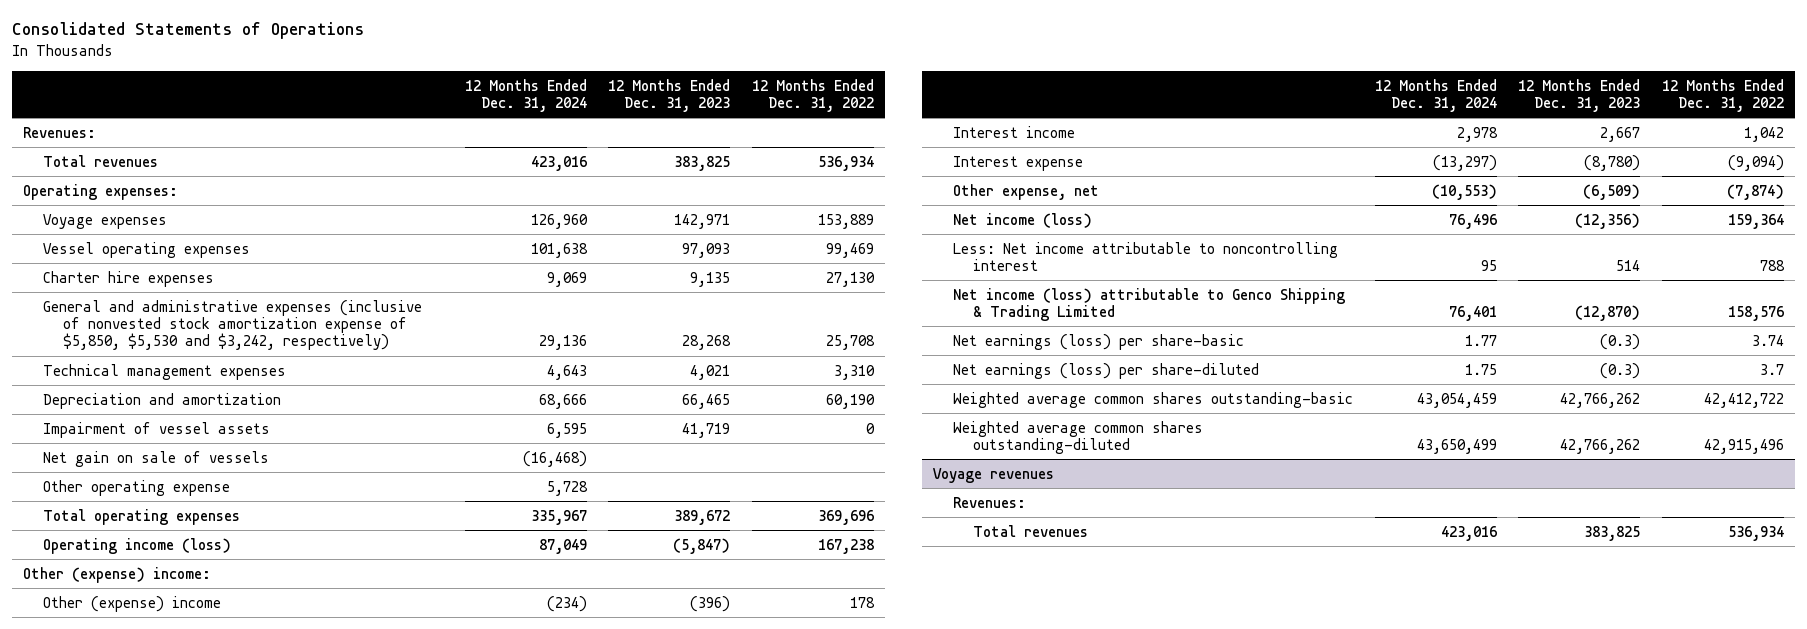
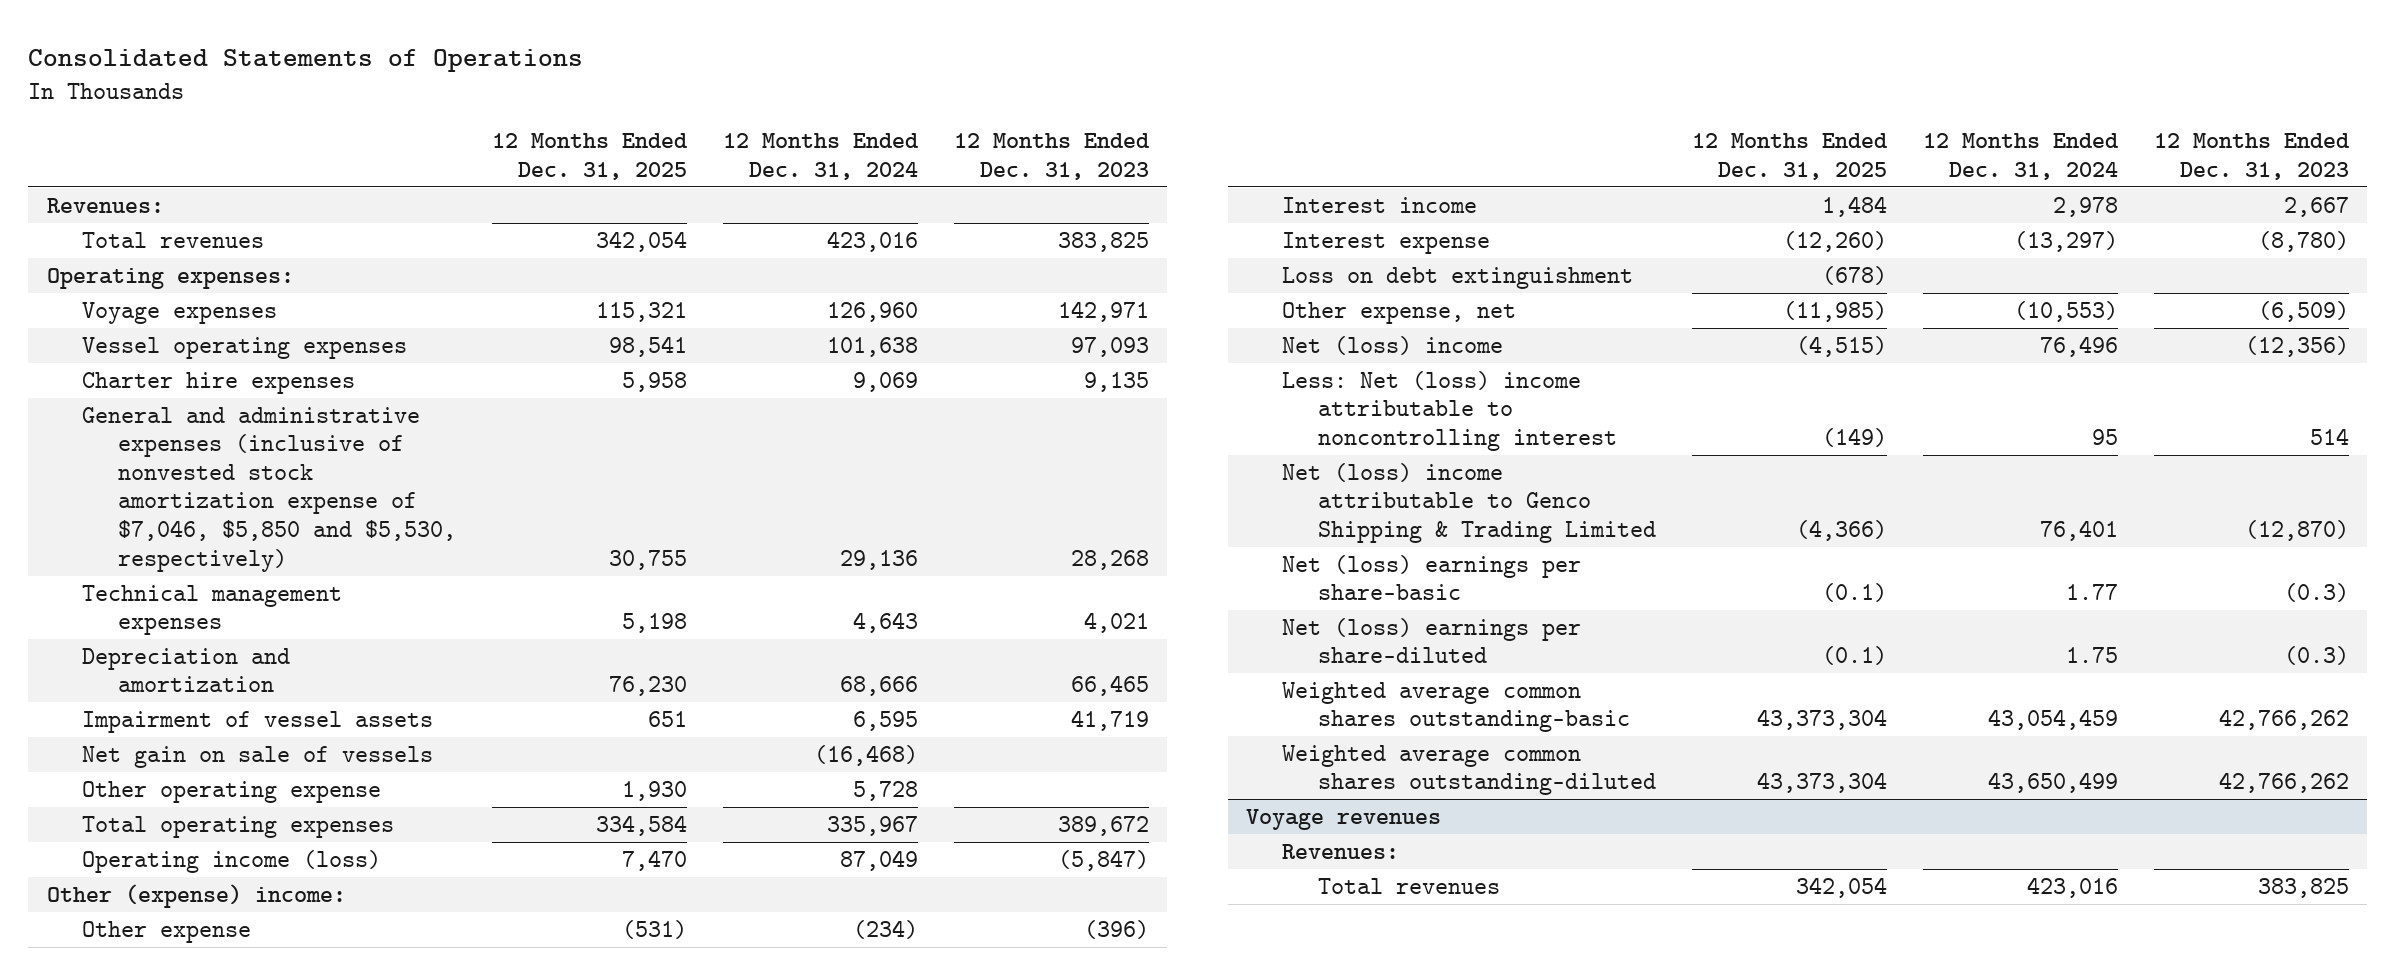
- | 12 Months Ended Dec. 31, 2024 | 12 Months Ended Dec. 31, 2023 | 12 Months Ended Dec. 31, 2022
+ | 12 Months Ended Dec. 31, 2025 | 12 Months Ended Dec. 31, 2024 | 12 Months Ended Dec. 31, 2023
- General and administrative expenses (inclusive of nonvested stock amortization expense of $5,850, $5,530 and $3,242, respectively) | 29,136 | 28,268 | 25,708
+ General and administrative expenses (inclusive of nonvested stock amortization expense of $7,046, $5,850 and $5,530, respectively) | 30,755 | 29,136 | 28,268
- Other (expense) income | (234) | (396) | 178
+ Other expense | (531) | (234) | (396)
+ Loss on debt extinguishment | (678) | |
- Net income (loss) | 76,496 | (12,356) | 159,364
- Less: Net income attributable to noncontrolling interest | 95 | 514 | 788
- Net income (loss) attributable to Genco Shipping & Trading Limited | 76,401 | (12,870) | 158,576
- Net earnings (loss) per share-basic | 1.77 | (0.3) | 3.74
- Net earnings (loss) per share-diluted | 1.75 | (0.3) | 3.7
+ Net (loss) income | (4,515) | 76,496 | (12,356)
+ Less: Net (loss) income attributable to noncontrolling interest | (149) | 95 | 514
+ Net (loss) income attributable to Genco Shipping & Trading Limited | (4,366) | 76,401 | (12,870)
+ Net (loss) earnings per share-basic | (0.1) | 1.77 | (0.3)
+ Net (loss) earnings per share-diluted | (0.1) | 1.75 | (0.3)

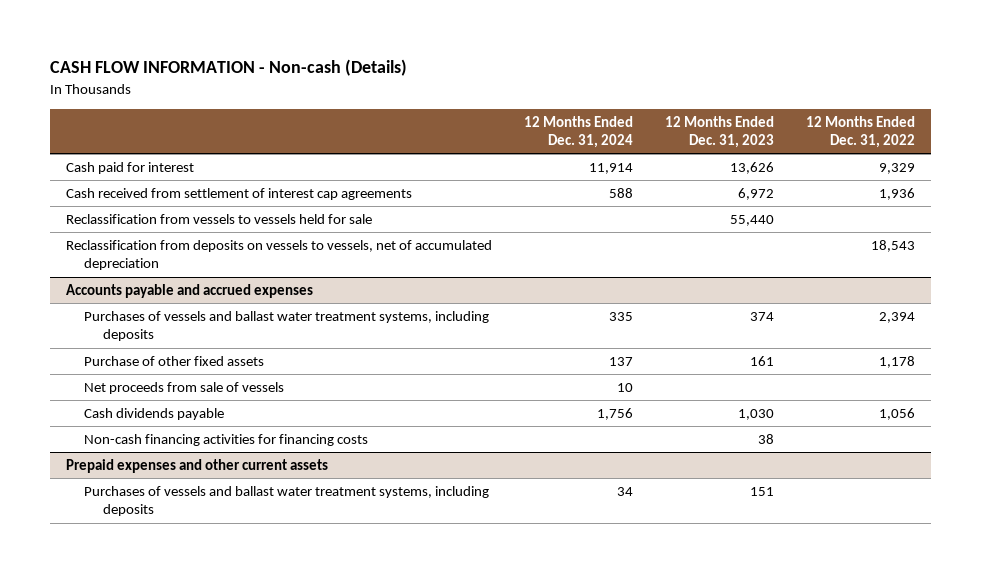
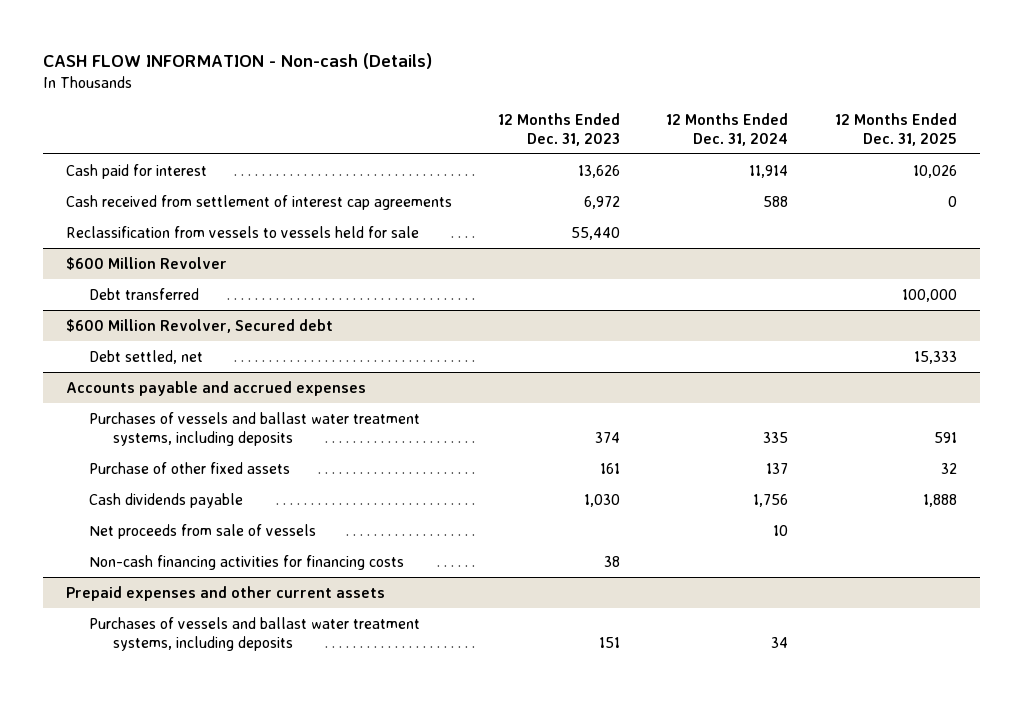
- | 12 Months Ended Dec. 31, 2024 | 12 Months Ended Dec. 31, 2023 | 12 Months Ended Dec. 31, 2022
+ | 12 Months Ended Dec. 31, 2023 | 12 Months Ended Dec. 31, 2024 | 12 Months Ended Dec. 31, 2025
- Reclassification from deposits on vessels to vessels, net of accumulated depreciation | | | 18,543
+ $600 Million Revolver
+ Debt transferred | | | 100,000
+ $600 Million Revolver, Secured debt
+ Debt settled, net | | | 15,333
@ Accounts payable and accrued expenses
moved down: Net proceeds from sale of vessels | | 10 |

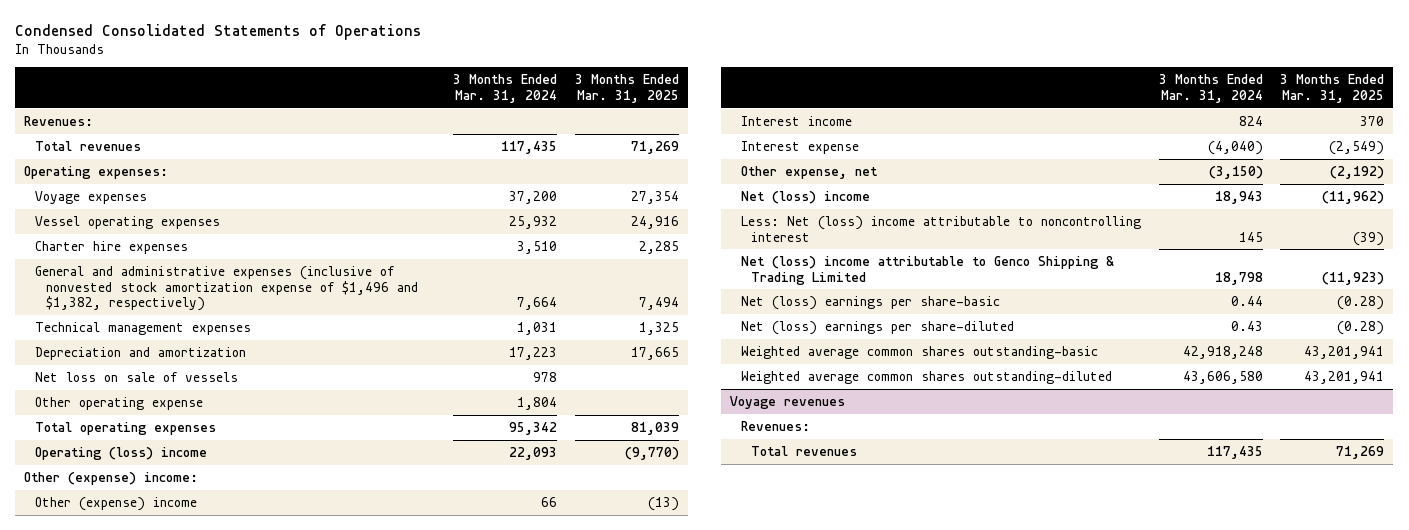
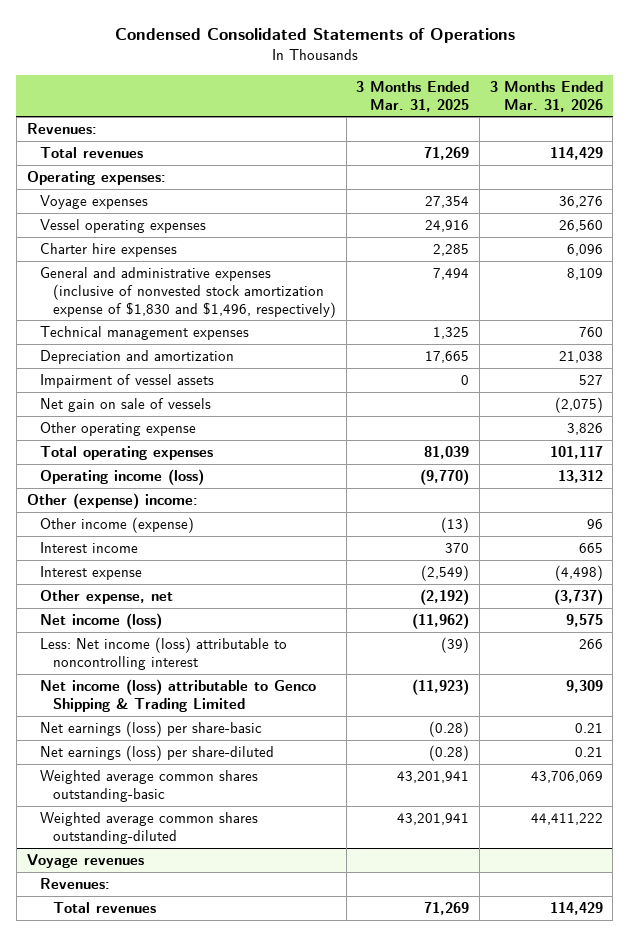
- | 3 Months Ended Mar. 31, 2024 | 3 Months Ended Mar. 31, 2025
+ | 3 Months Ended Mar. 31, 2025 | 3 Months Ended Mar. 31, 2026
- General and administrative expenses (inclusive of nonvested stock amortization expense of $1,496 and $1,382, respectively) | 7,664 | 7,494
+ General and administrative expenses (inclusive of nonvested stock amortization expense of $1,830 and $1,496, respectively) | 7,494 | 8,109
- Net loss on sale of vessels | 978 |
+ Impairment of vessel assets | 0 | 527
+ Net gain on sale of vessels | | (2,075)
- Operating (loss) income | 22,093 | (9,770)
+ Operating income (loss) | (9,770) | 13,312
- Other (expense) income | 66 | (13)
+ Other income (expense) | (13) | 96
- Net (loss) income | 18,943 | (11,962)
- Less: Net (loss) income attributable to noncontrolling interest | 145 | (39)
- Net (loss) income attributable to Genco Shipping & Trading Limited | 18,798 | (11,923)
- Net (loss) earnings per share-basic | 0.44 | (0.28)
- Net (loss) earnings per share-diluted | 0.43 | (0.28)
+ Net income (loss) | (11,962) | 9,575
+ Less: Net income (loss) attributable to noncontrolling interest | (39) | 266
+ Net income (loss) attributable to Genco Shipping & Trading Limited | (11,923) | 9,309
+ Net earnings (loss) per share-basic | (0.28) | 0.21
+ Net earnings (loss) per share-diluted | (0.28) | 0.21

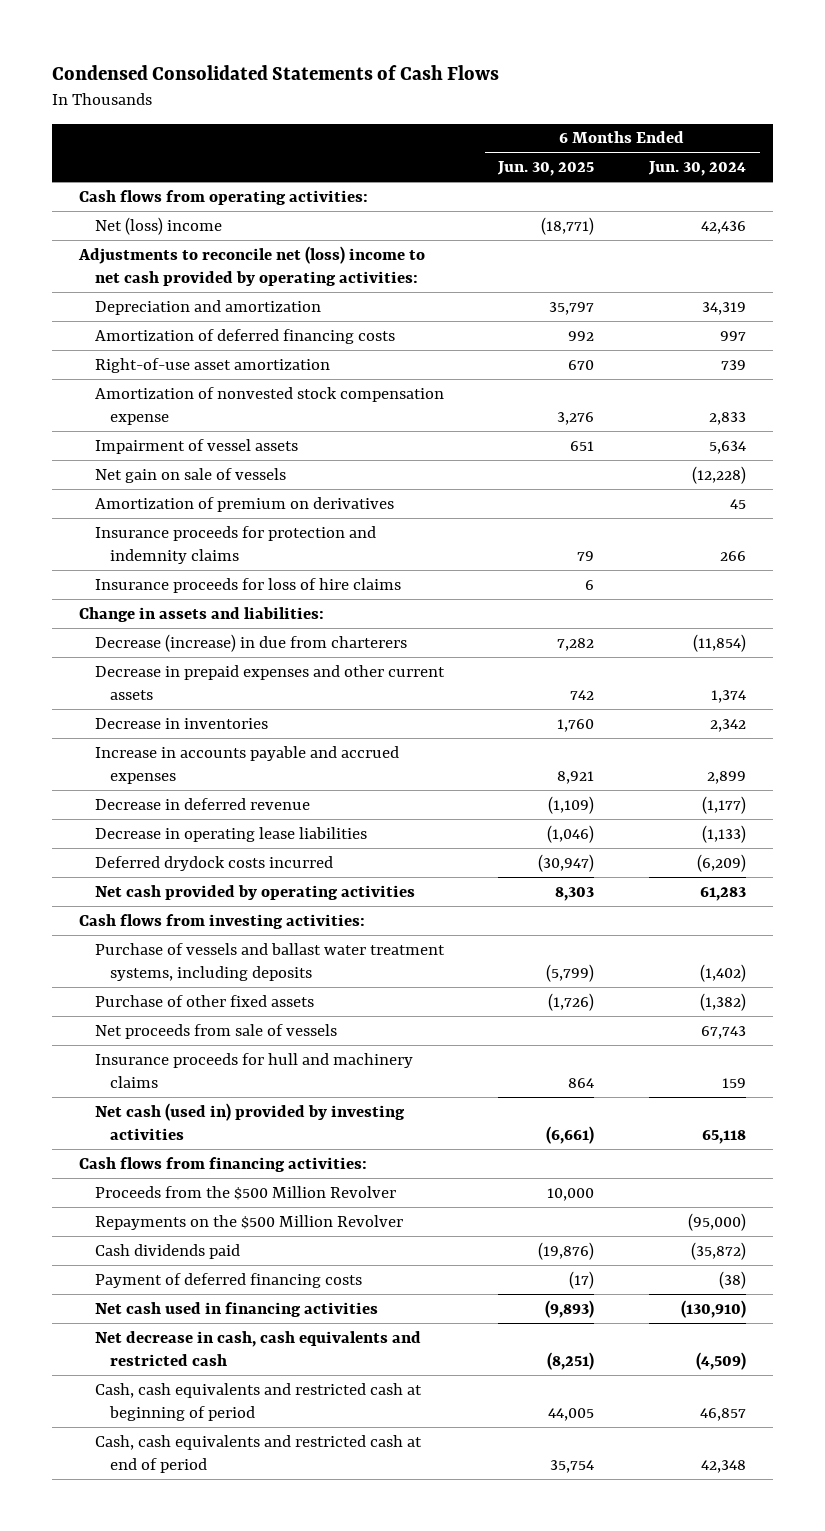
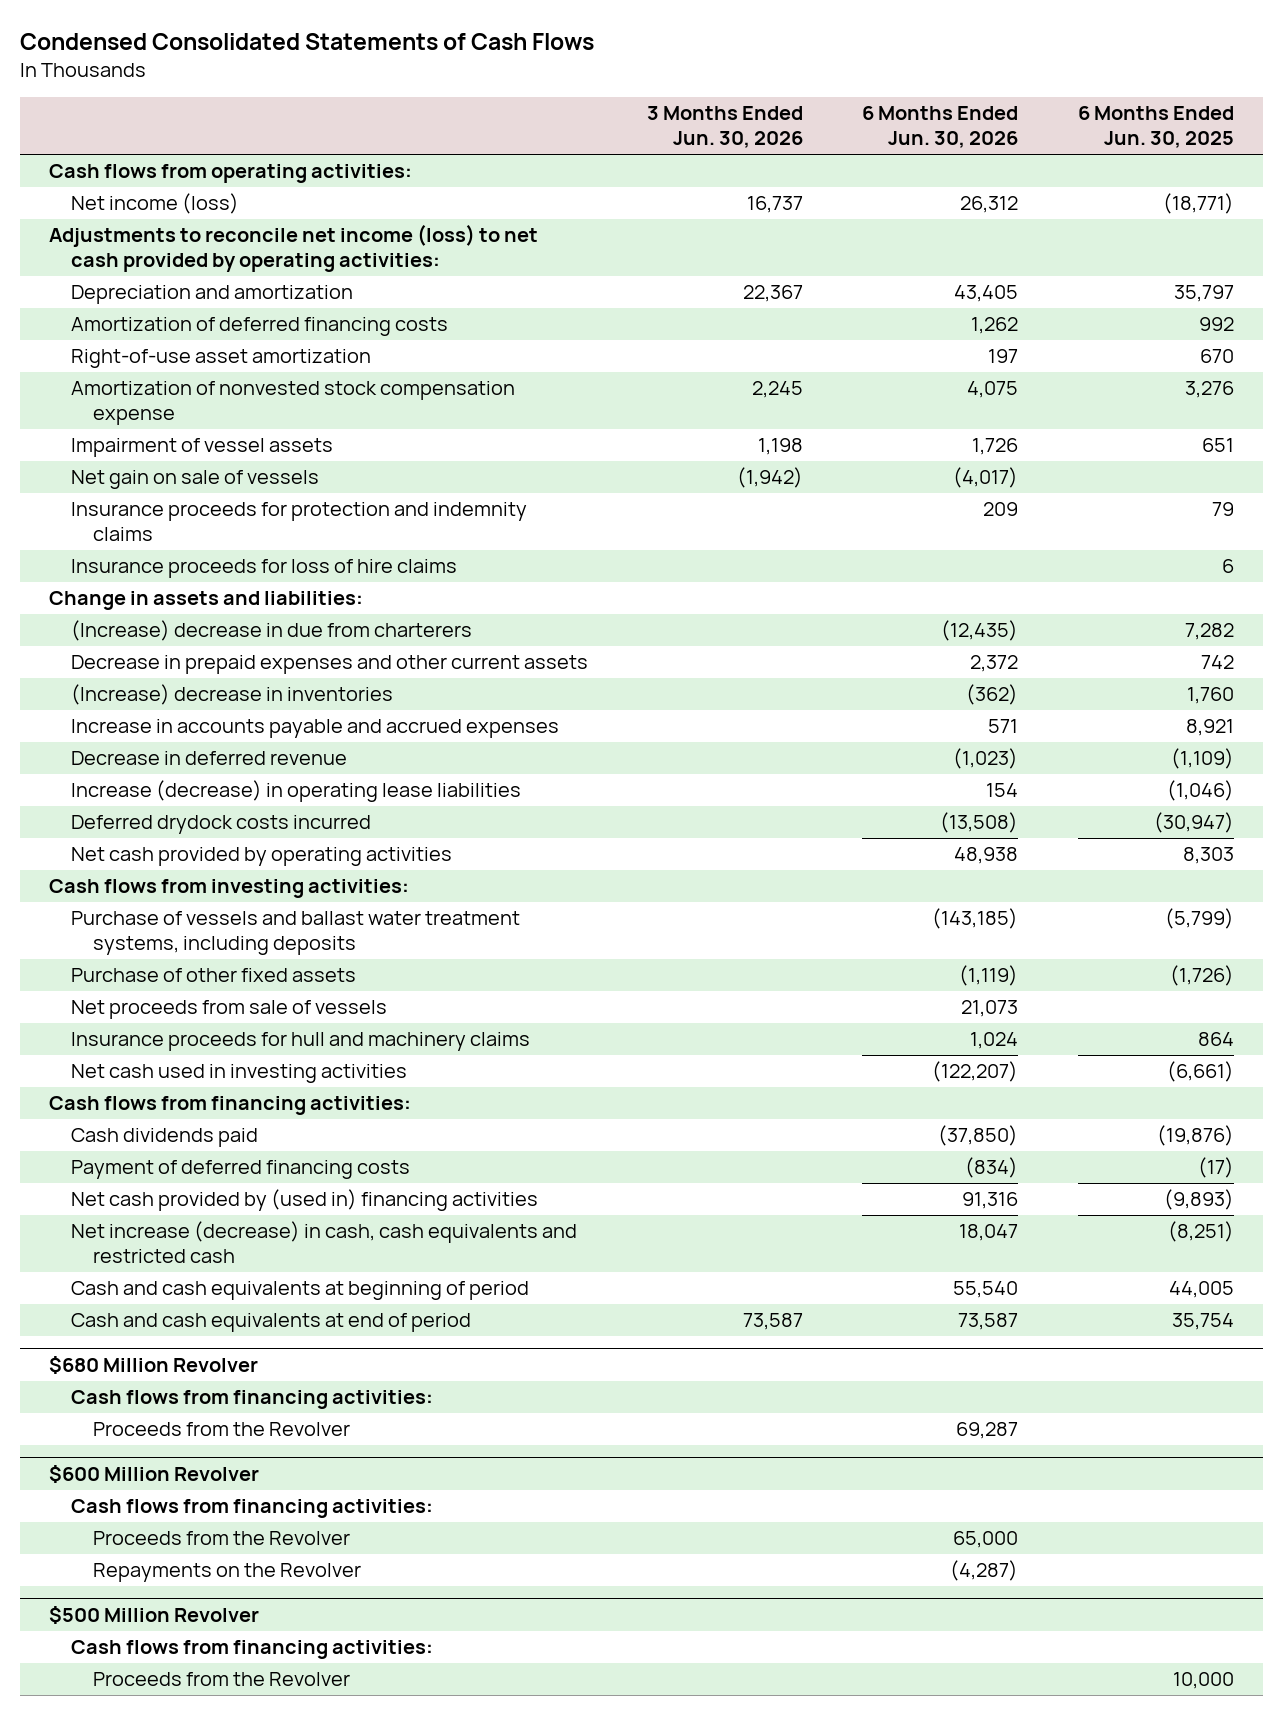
- | 6 Months Ended Jun. 30, 2025 | 6 Months Ended Jun. 30, 2024
+ | 3 Months Ended Jun. 30, 2026 | 6 Months Ended Jun. 30, 2026 | 6 Months Ended Jun. 30, 2025
- Net (loss) income | (18,771) | 42,436
- Adjustments to reconcile net (loss) income to net cash provided by operating activities:
+ Net income (loss) | 16,737 | 26,312 | (18,771)
+ Adjustments to reconcile net income (loss) to net cash provided by operating activities:
- Amortization of premium on derivatives | | 45
- Decrease (increase) in due from charterers | 7,282 | (11,854)
+ (Increase) decrease in due from charterers | | (12,435) | 7,282
- Decrease in inventories | 1,760 | 2,342
+ (Increase) decrease in inventories | | (362) | 1,760
- Decrease in operating lease liabilities | (1,046) | (1,133)
+ Increase (decrease) in operating lease liabilities | | 154 | (1,046)
- Net cash (used in) provided by investing activities | (6,661) | 65,118
+ Net cash used in investing activities | | (122,207) | (6,661)
- Proceeds from the $500 Million Revolver | 10,000 |
- Repayments on the $500 Million Revolver | | (95,000)
- Net cash used in financing activities | (9,893) | (130,910)
- Net decrease in cash, cash equivalents and restricted cash | (8,251) | (4,509)
- Cash, cash equivalents and restricted cash at beginning of period | 44,005 | 46,857
- Cash, cash equivalents and restricted cash at end of period | 35,754 | 42,348
+ Net cash provided by (used in) financing activities | | 91,316 | (9,893)
+ Net increase (decrease) in cash, cash equivalents and restricted cash | | 18,047 | (8,251)
+ Cash and cash equivalents at beginning of period | | 55,540 | 44,005
+ Cash and cash equivalents at end of period | 73,587 | 73,587 | 35,754
+ $680 Million Revolver
+ Cash flows from financing activities:
+ Proceeds from the Revolver | | 69,287 |
+ $600 Million Revolver
+ Cash flows from financing activities:
+ Proceeds from the Revolver | | 65,000 |
+ Repayments on the Revolver | | (4,287) |
+ $500 Million Revolver
+ Cash flows from financing activities:
+ Proceeds from the Revolver | | | 10,000

